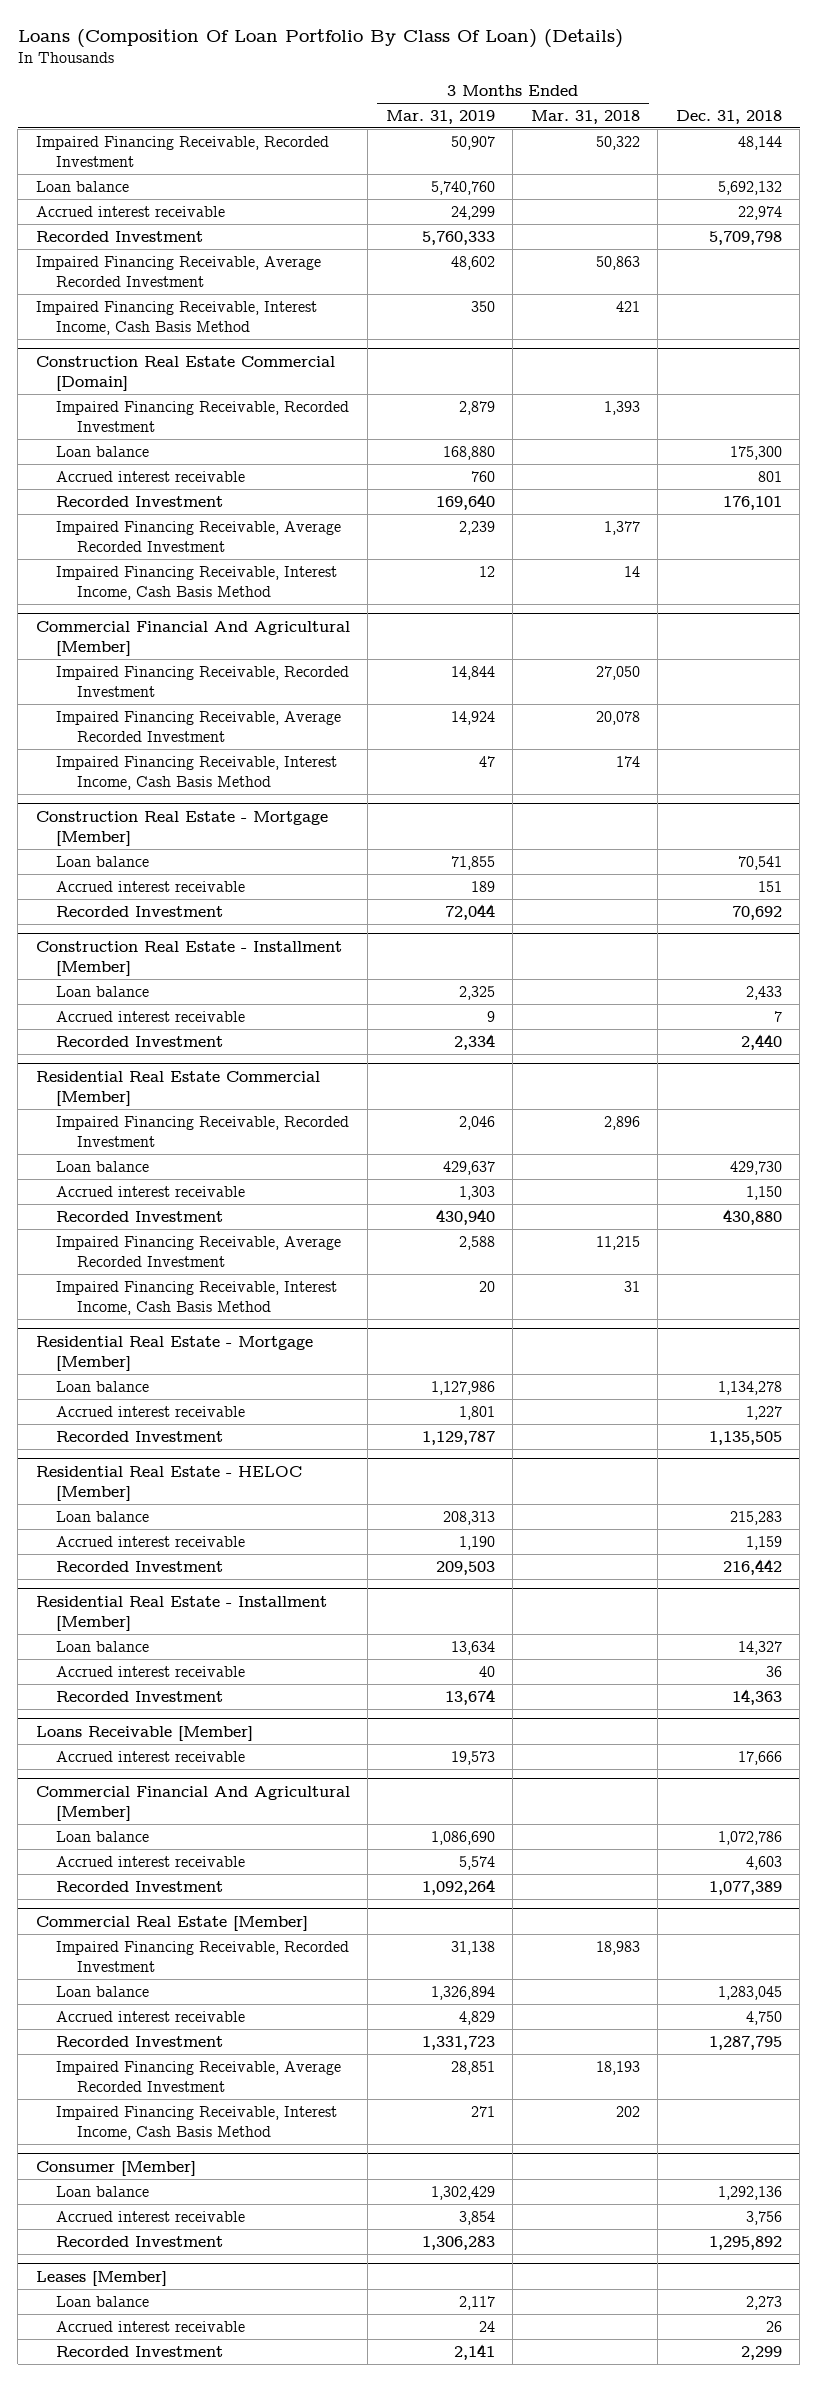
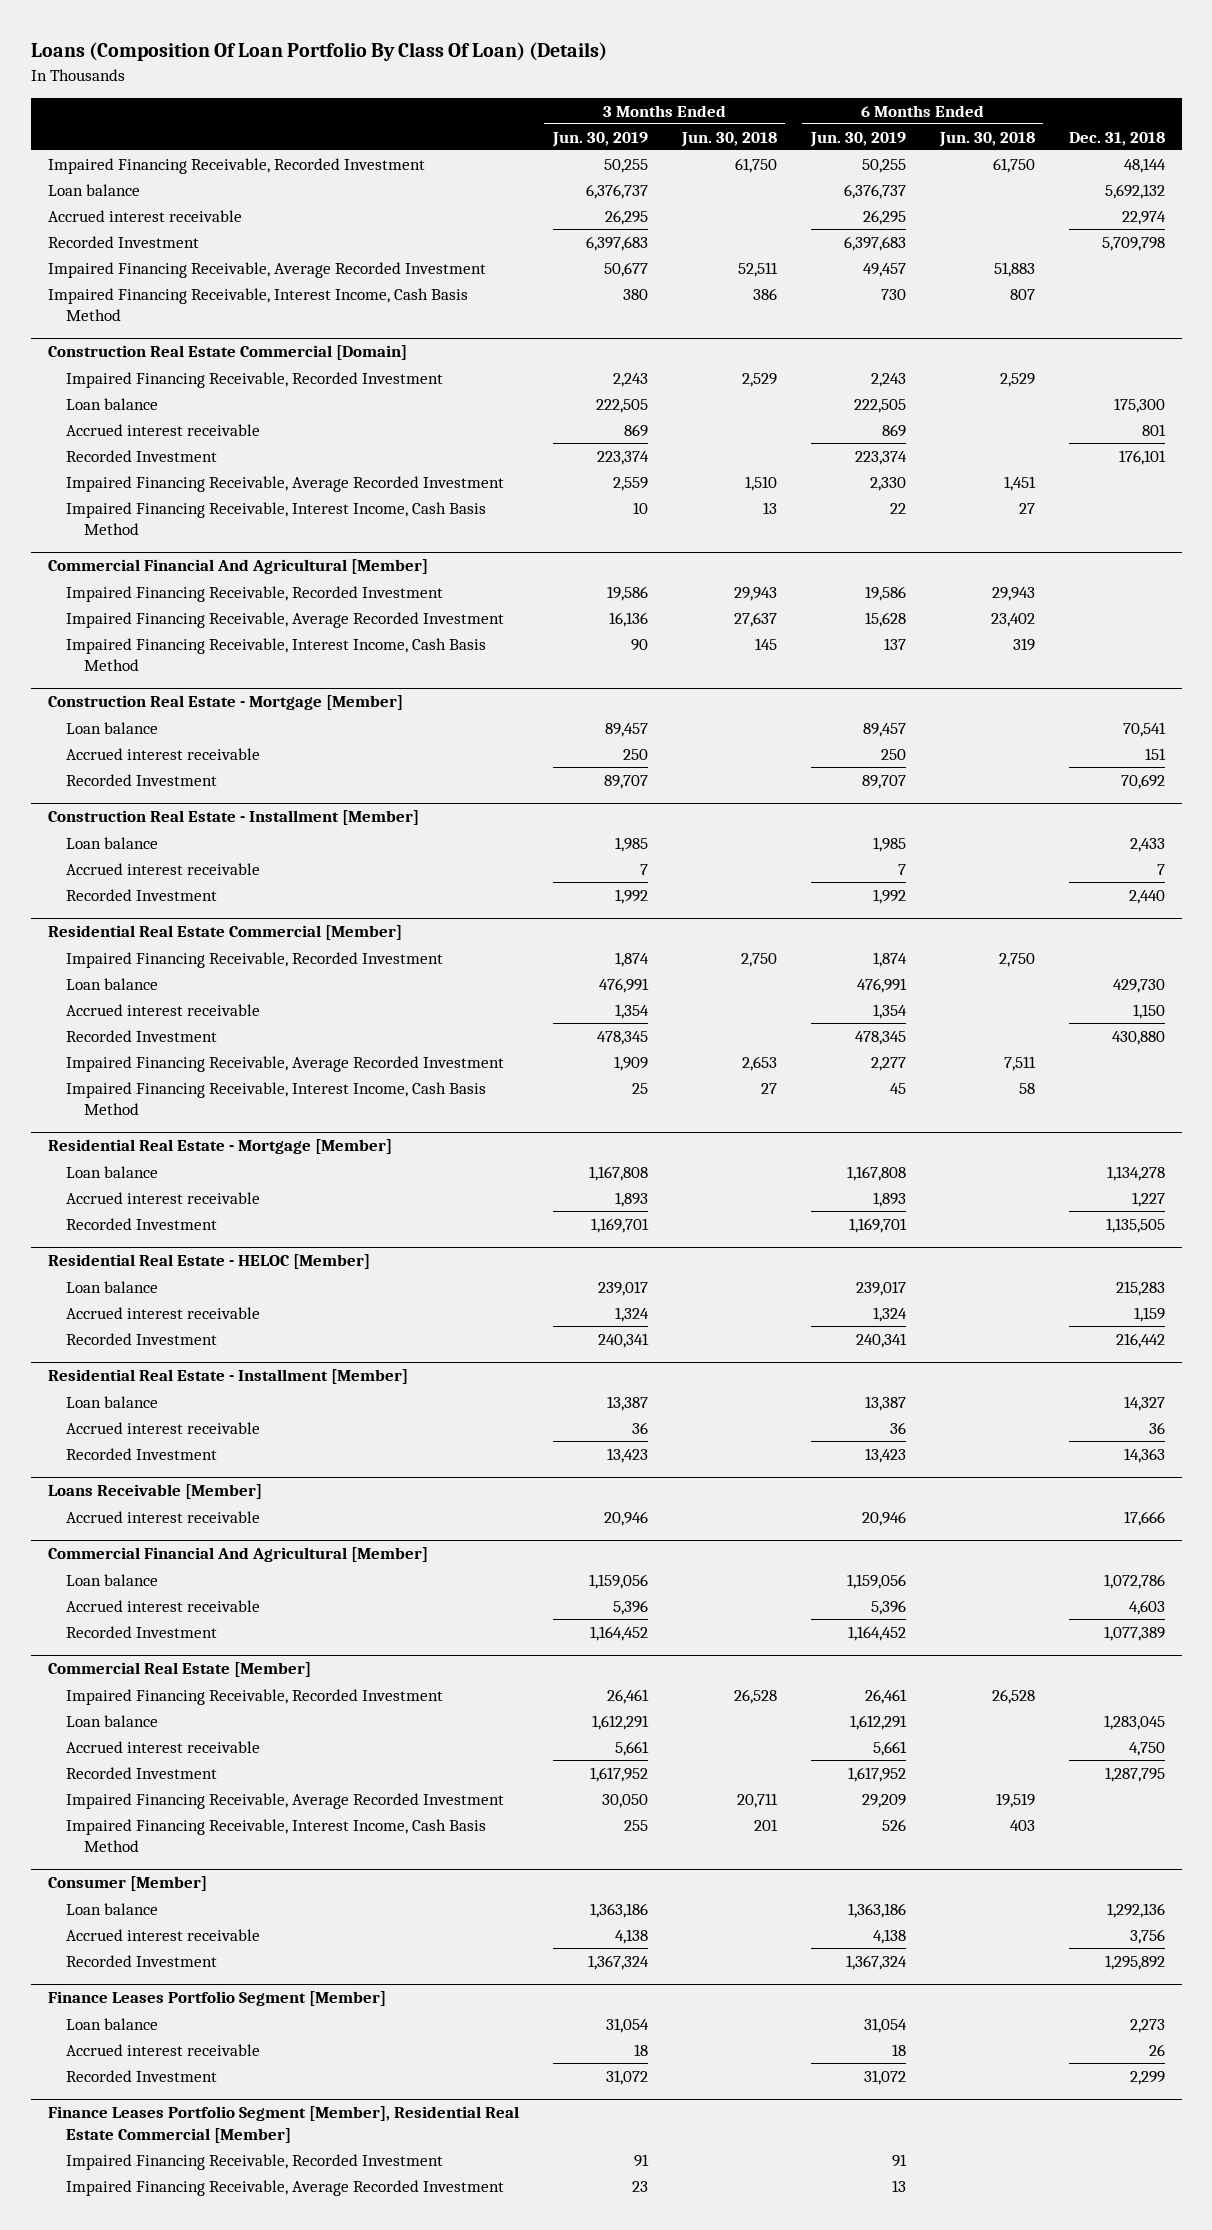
- | 3 Months Ended Mar. 31, 2019 | 3 Months Ended Mar. 31, 2018 | Dec. 31, 2018
+ | 3 Months Ended Jun. 30, 2019 | 3 Months Ended Jun. 30, 2018 | 6 Months Ended Jun. 30, 2019 | 6 Months Ended Jun. 30, 2018 | Dec. 31, 2018
- Leases [Member]
+ Finance Leases Portfolio Segment [Member]
+ Finance Leases Portfolio Segment [Member], Residential Real Estate Commercial [Member]
+ Impaired Financing Receivable, Recorded Investment | 91 | | 91 | |
+ Impaired Financing Receivable, Average Recorded Investment | 23 | | 13 | |

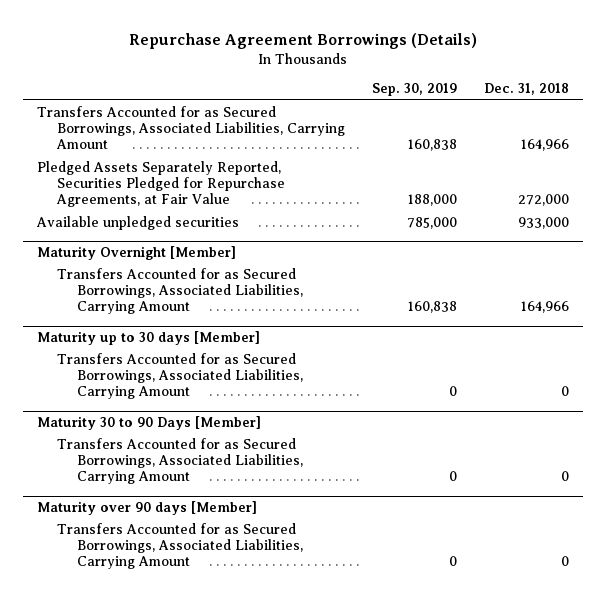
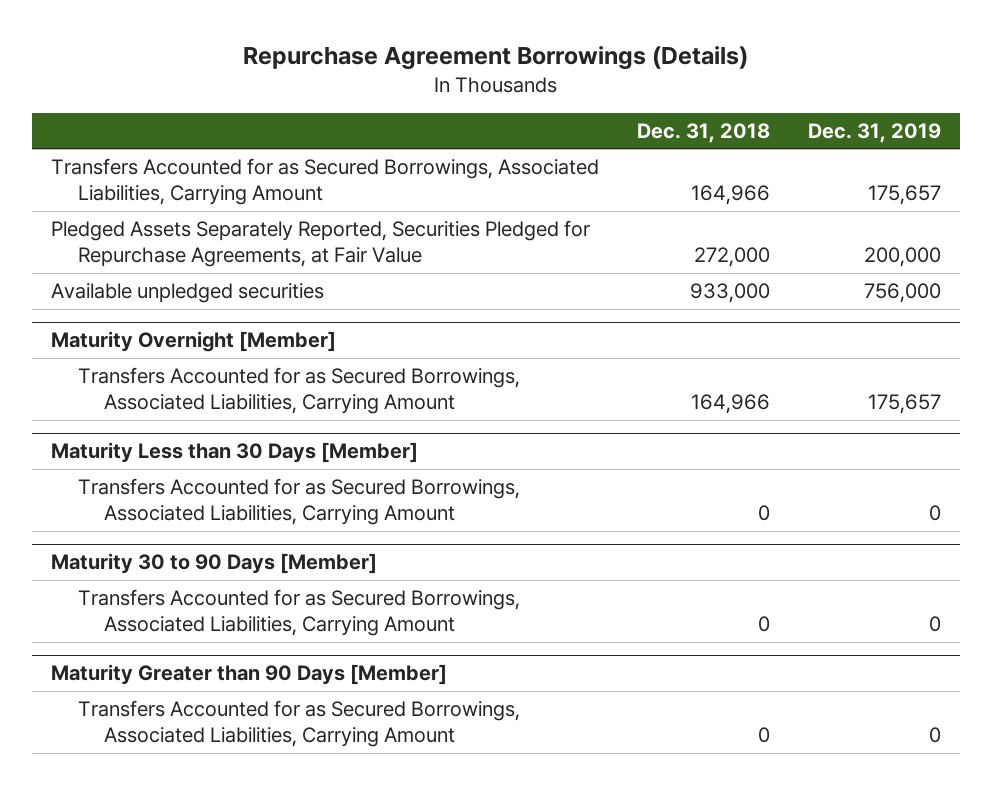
- | Sep. 30, 2019 | Dec. 31, 2018
+ | Dec. 31, 2018 | Dec. 31, 2019
- Maturity up to 30 days [Member]
+ Maturity Less than 30 Days [Member]
- Maturity over 90 days [Member]
+ Maturity Greater than 90 Days [Member]

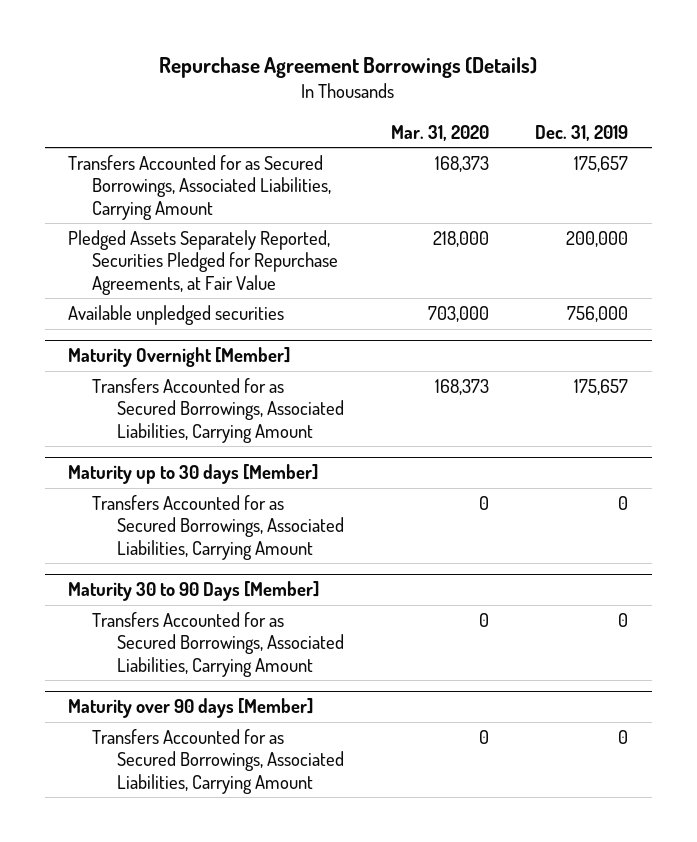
- | Dec. 31, 2018 | Dec. 31, 2019
+ | Mar. 31, 2020 | Dec. 31, 2019
- Maturity Less than 30 Days [Member]
+ Maturity up to 30 days [Member]
- Maturity Greater than 90 Days [Member]
+ Maturity over 90 days [Member]

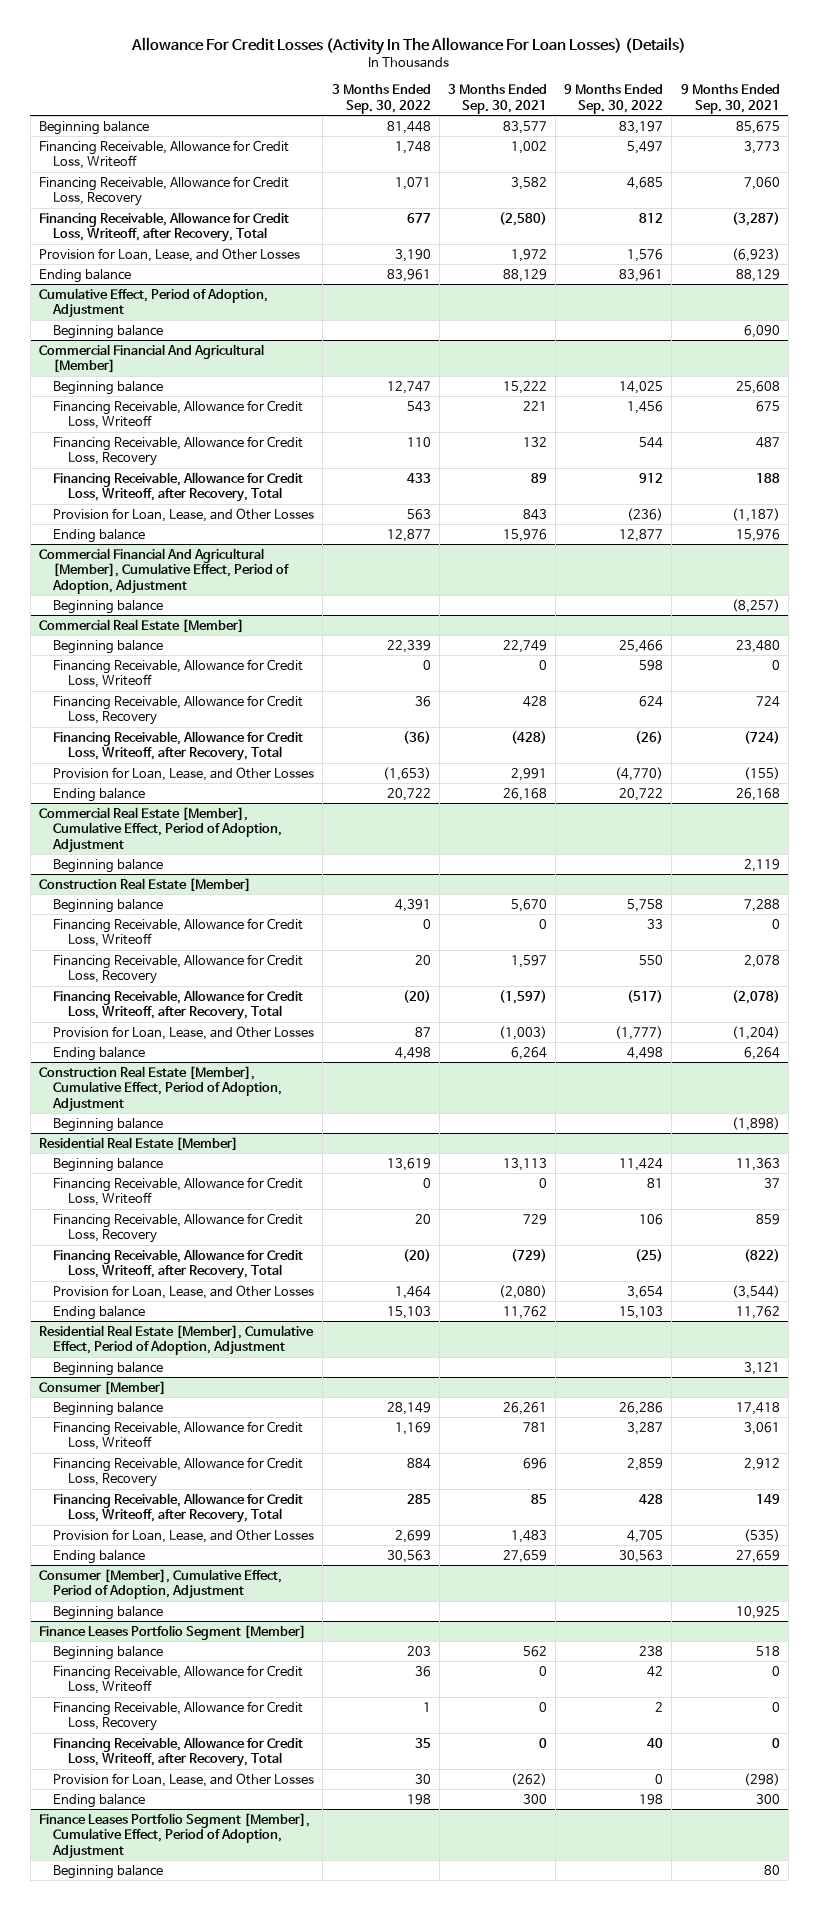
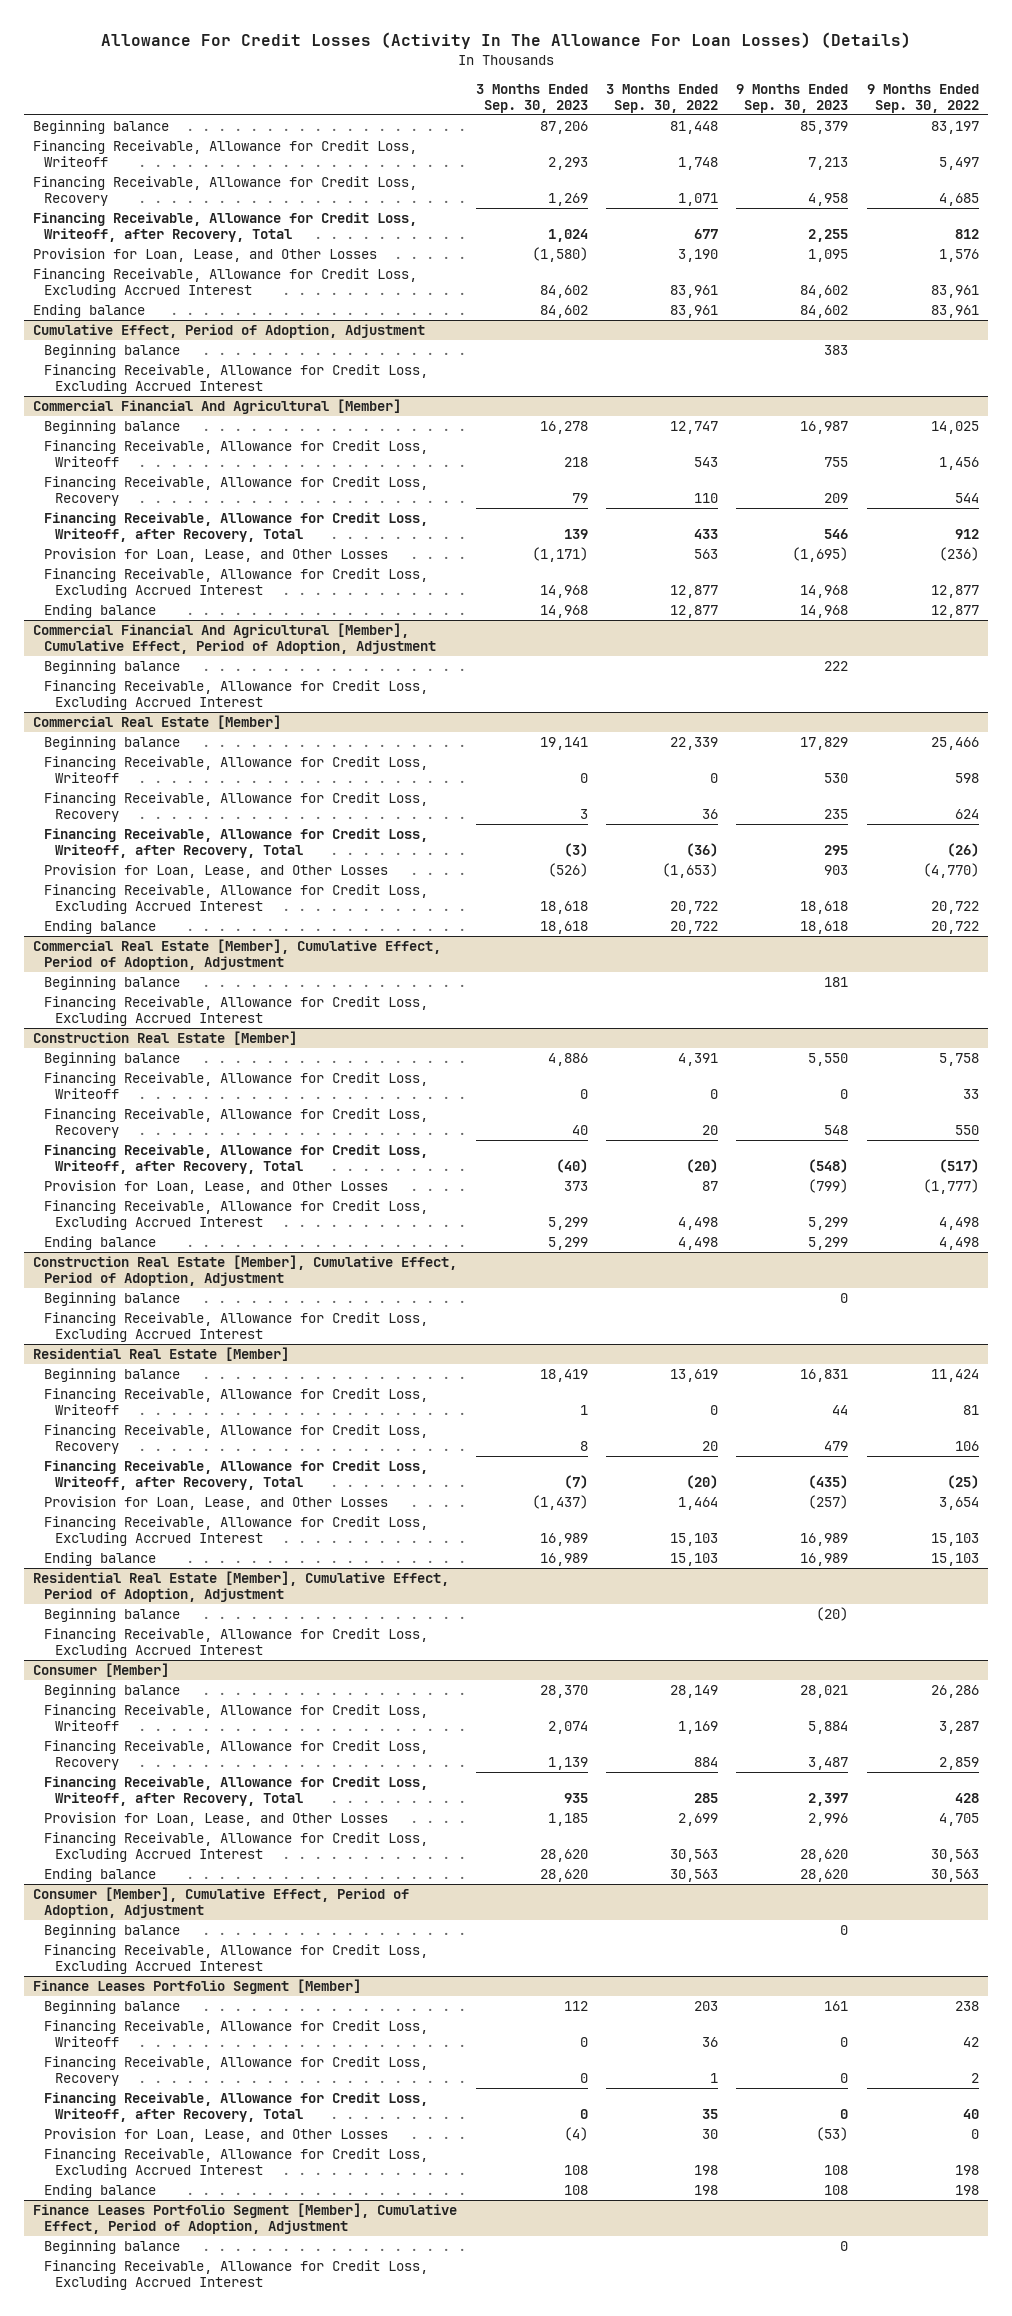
- | 3 Months Ended Sep. 30, 2022 | 3 Months Ended Sep. 30, 2021 | 9 Months Ended Sep. 30, 2022 | 9 Months Ended Sep. 30, 2021
+ | 3 Months Ended Sep. 30, 2023 | 3 Months Ended Sep. 30, 2022 | 9 Months Ended Sep. 30, 2023 | 9 Months Ended Sep. 30, 2022
+ Financing Receivable, Allowance for Credit Loss, Excluding Accrued Interest | 84,602 | 83,961 | 84,602 | 83,961
@ Cumulative Effect, Period of Adoption, Adjustment
+ Financing Receivable, Allowance for Credit Loss, Excluding Accrued Interest
@ Commercial Financial And Agricultural [Member]
+ Financing Receivable, Allowance for Credit Loss, Excluding Accrued Interest | 14,968 | 12,877 | 14,968 | 12,877
@ Commercial Financial And Agricultural [Member], Cumulative Effect, Period of Adoption, Adjustment
+ Financing Receivable, Allowance for Credit Loss, Excluding Accrued Interest
@ Commercial Real Estate [Member]
+ Financing Receivable, Allowance for Credit Loss, Excluding Accrued Interest | 18,618 | 20,722 | 18,618 | 20,722
@ Commercial Real Estate [Member], Cumulative Effect, Period of Adoption, Adjustment
+ Financing Receivable, Allowance for Credit Loss, Excluding Accrued Interest
@ Construction Real Estate [Member]
+ Financing Receivable, Allowance for Credit Loss, Excluding Accrued Interest | 5,299 | 4,498 | 5,299 | 4,498
@ Construction Real Estate [Member], Cumulative Effect, Period of Adoption, Adjustment
+ Financing Receivable, Allowance for Credit Loss, Excluding Accrued Interest
@ Residential Real Estate [Member]
+ Financing Receivable, Allowance for Credit Loss, Excluding Accrued Interest | 16,989 | 15,103 | 16,989 | 15,103
@ Residential Real Estate [Member], Cumulative Effect, Period of Adoption, Adjustment
+ Financing Receivable, Allowance for Credit Loss, Excluding Accrued Interest
@ Consumer [Member]
+ Financing Receivable, Allowance for Credit Loss, Excluding Accrued Interest | 28,620 | 30,563 | 28,620 | 30,563
@ Consumer [Member], Cumulative Effect, Period of Adoption, Adjustment
+ Financing Receivable, Allowance for Credit Loss, Excluding Accrued Interest
@ Finance Leases Portfolio Segment [Member]
+ Financing Receivable, Allowance for Credit Loss, Excluding Accrued Interest | 108 | 198 | 108 | 198
@ Finance Leases Portfolio Segment [Member], Cumulative Effect, Period of Adoption, Adjustment
+ Financing Receivable, Allowance for Credit Loss, Excluding Accrued Interest

